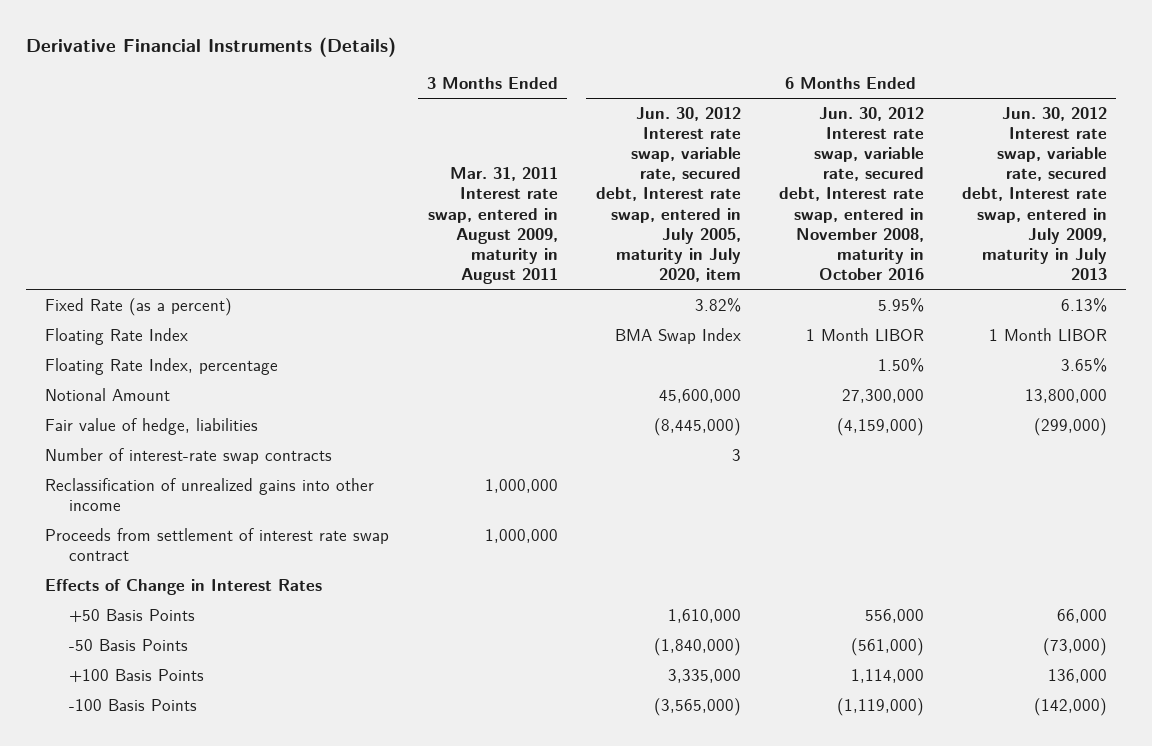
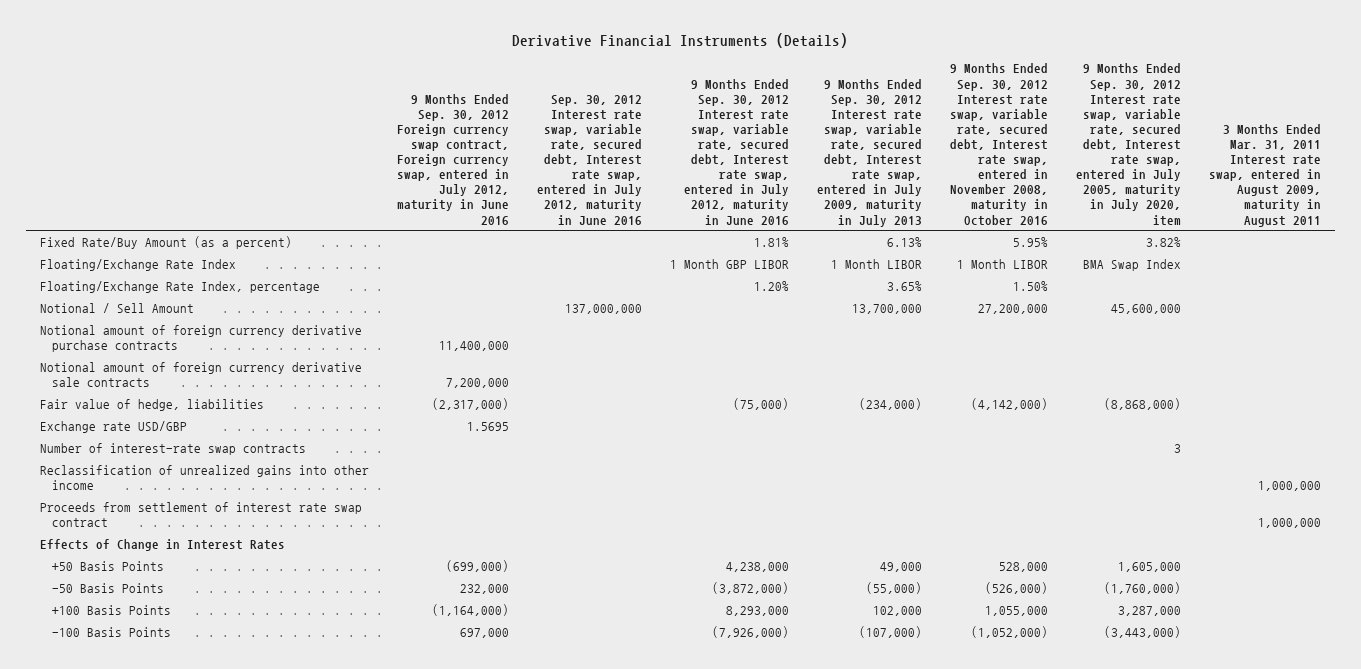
- | 3 Months Ended Mar. 31, 2011 Interest rate swap, entered in August 2009, maturity in August 2011 | 6 Months Ended Jun. 30, 2012 Interest rate swap, variable rate, secured debt, Interest rate swap, entered in July 2005, maturity in July 2020, item | 6 Months Ended Jun. 30, 2012 Interest rate swap, variable rate, secured debt, Interest rate swap, entered in November 2008, maturity in October 2016 | 6 Months Ended Jun. 30, 2012 Interest rate swap, variable rate, secured debt, Interest rate swap, entered in July 2009, maturity in July 2013
+ | 9 Months Ended Sep. 30, 2012 Foreign currency swap contract, Foreign currency swap, entered in July 2012, maturity in June 2016 | Sep. 30, 2012 Interest rate swap, variable rate, secured debt, Interest rate swap, entered in July 2012, maturity in June 2016 | 9 Months Ended Sep. 30, 2012 Interest rate swap, variable rate, secured debt, Interest rate swap, entered in July 2012, maturity in June 2016 | 9 Months Ended Sep. 30, 2012 Interest rate swap, variable rate, secured debt, Interest rate swap, entered in July 2009, maturity in July 2013 | 9 Months Ended Sep. 30, 2012 Interest rate swap, variable rate, secured debt, Interest rate swap, entered in November 2008, maturity in October 2016 | 9 Months Ended Sep. 30, 2012 Interest rate swap, variable rate, secured debt, Interest rate swap, entered in July 2005, maturity in July 2020, item | 3 Months Ended Mar. 31, 2011 Interest rate swap, entered in August 2009, maturity in August 2011
- Fixed Rate (as a percent) | | 3.82% | 5.95% | 6.13%
- Floating Rate Index | | BMA Swap Index | 1 Month LIBOR | 1 Month LIBOR
- Floating Rate Index, percentage | | | 1.50% | 3.65%
- Notional Amount | | 45,600,000 | 27,300,000 | 13,800,000
+ Fixed Rate/Buy Amount (as a percent) | | | 1.81% | 6.13% | 5.95% | 3.82% |
+ Floating/Exchange Rate Index | | | 1 Month GBP LIBOR | 1 Month LIBOR | 1 Month LIBOR | BMA Swap Index |
+ Floating/Exchange Rate Index, percentage | | | 1.20% | 3.65% | 1.50% | |
+ Notional / Sell Amount | | 137,000,000 | | 13,700,000 | 27,200,000 | 45,600,000 |
+ Notional amount of foreign currency derivative purchase contracts | 11,400,000 | | | | | |
+ Notional amount of foreign currency derivative sale contracts | 7,200,000 | | | | | |
+ Exchange rate USD/GBP | 1.5695 | | | | | |

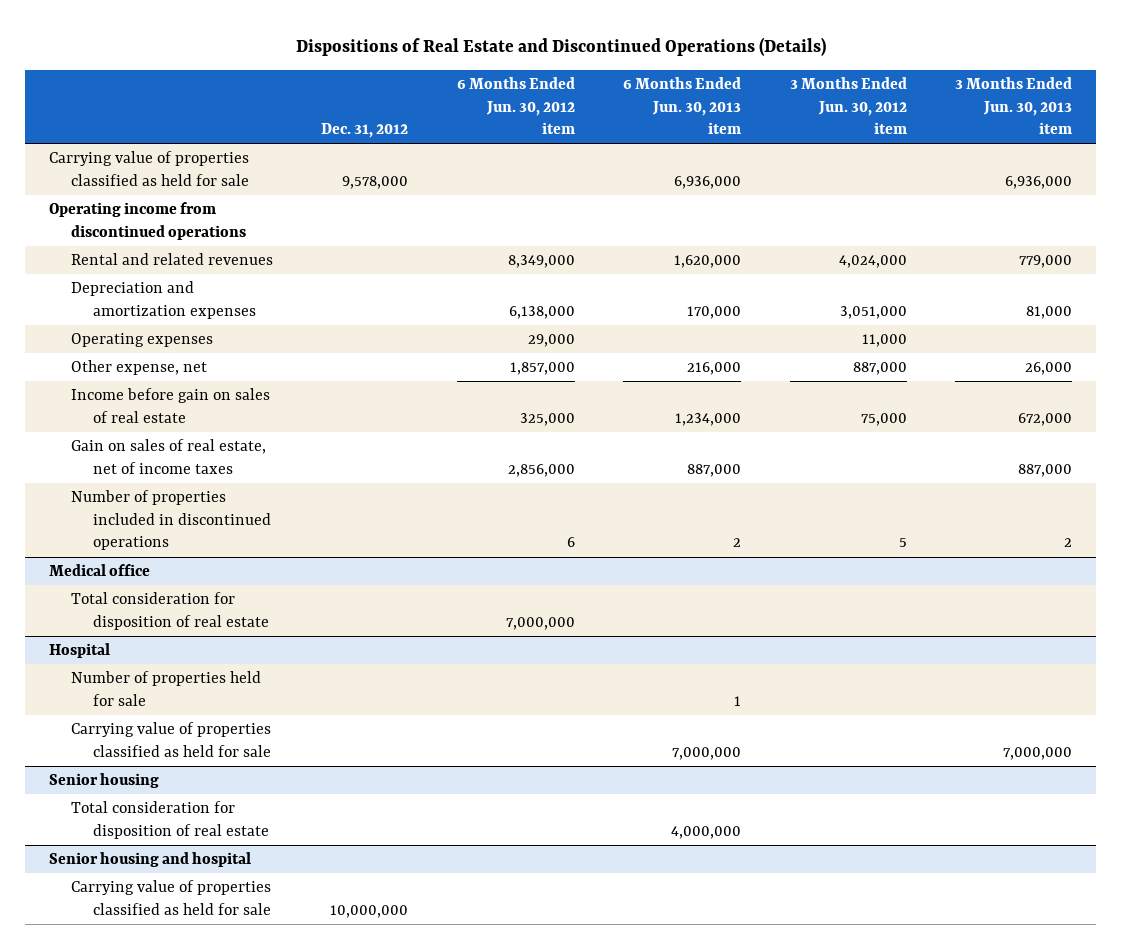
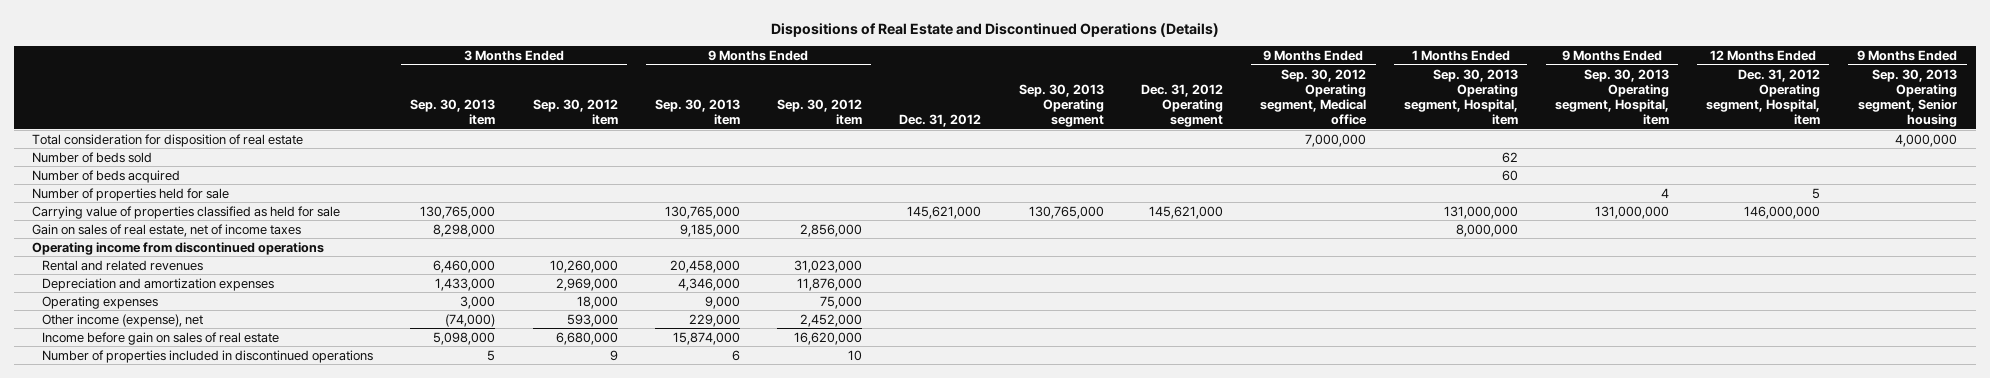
- | Dec. 31, 2012 | 6 Months Ended Jun. 30, 2012 item | 6 Months Ended Jun. 30, 2013 item | 3 Months Ended Jun. 30, 2012 item | 3 Months Ended Jun. 30, 2013 item
+ | 3 Months Ended Sep. 30, 2013 item | 3 Months Ended Sep. 30, 2012 item | 9 Months Ended Sep. 30, 2013 item | 9 Months Ended Sep. 30, 2012 item | Dec. 31, 2012 | Sep. 30, 2013 Operating segment | Dec. 31, 2012 Operating segment | 9 Months Ended Sep. 30, 2012 Operating segment, Medical office | 1 Months Ended Sep. 30, 2013 Operating segment, Hospital, item | 9 Months Ended Sep. 30, 2013 Operating segment, Hospital, item | 12 Months Ended Dec. 31, 2012 Operating segment, Hospital, item | 9 Months Ended Sep. 30, 2013 Operating segment, Senior housing
- Carrying value of properties classified as held for sale | 9,578,000 | | 6,936,000 | | 6,936,000
+ Total consideration for disposition of real estate | | | | | | | | 7,000,000 | | | | 4,000,000
+ Number of beds sold | | | | | | | | | 62 | | |
+ Number of beds acquired | | | | | | | | | 60 | | |
+ Number of properties held for sale | | | | | | | | | | 4 | 5 |
+ Carrying value of properties classified as held for sale | 130,765,000 | | 130,765,000 | | 145,621,000 | 130,765,000 | 145,621,000 | | 131,000,000 | 131,000,000 | 146,000,000 |
moved up: Gain on sales of real estate, net of income taxes | 8,298,000 | | 9,185,000 | 2,856,000 | | | | | 8,000,000 | | |
- Other expense, net | | 1,857,000 | 216,000 | 887,000 | 26,000
+ Other income (expense), net | (74,000) | 593,000 | 229,000 | 2,452,000 | | | | | | | |
- Medical office
- Total consideration for disposition of real estate | | 7,000,000 | | |
- Hospital
- Number of properties held for sale | | | 1 | |
- Carrying value of properties classified as held for sale | | | 7,000,000 | | 7,000,000
- Senior housing
- Total consideration for disposition of real estate | | | 4,000,000 | |
- Senior housing and hospital
- Carrying value of properties classified as held for sale | 10,000,000 | | | |

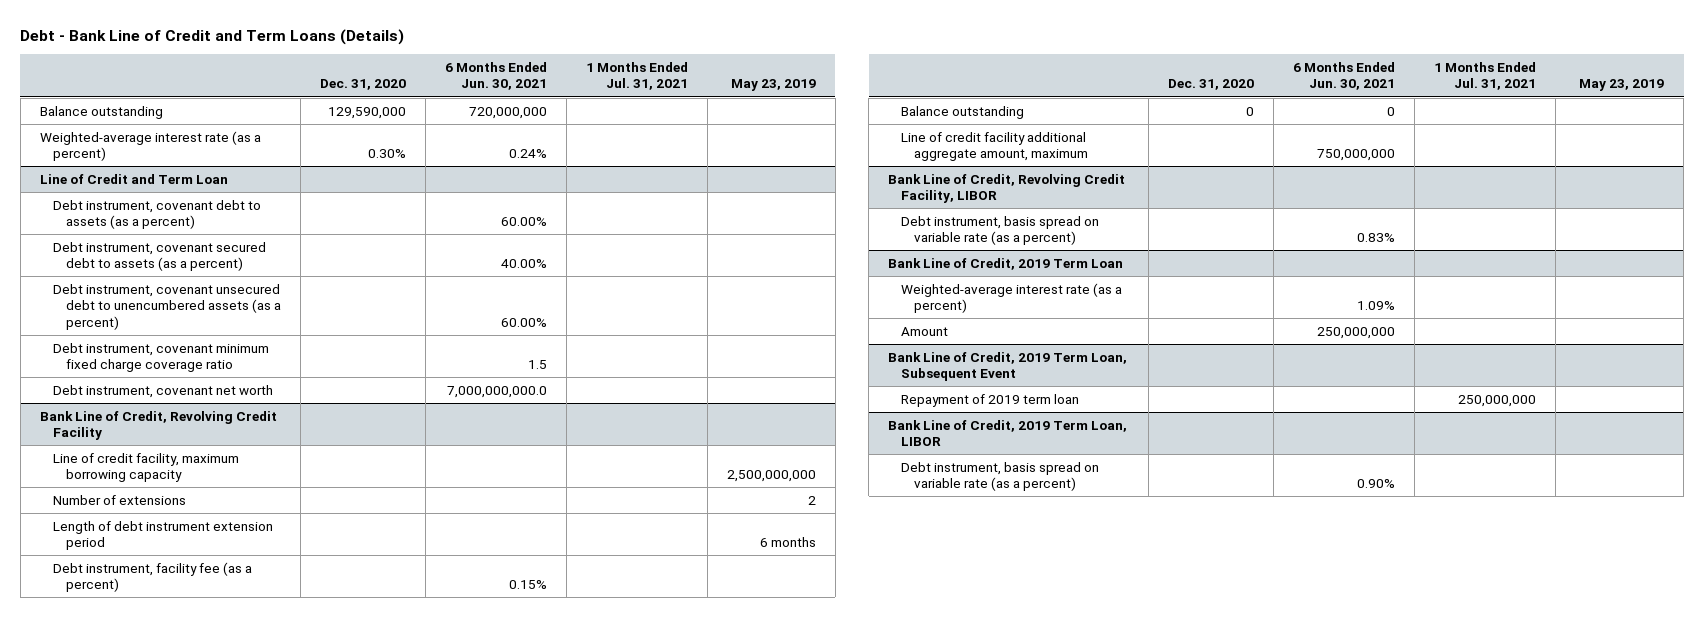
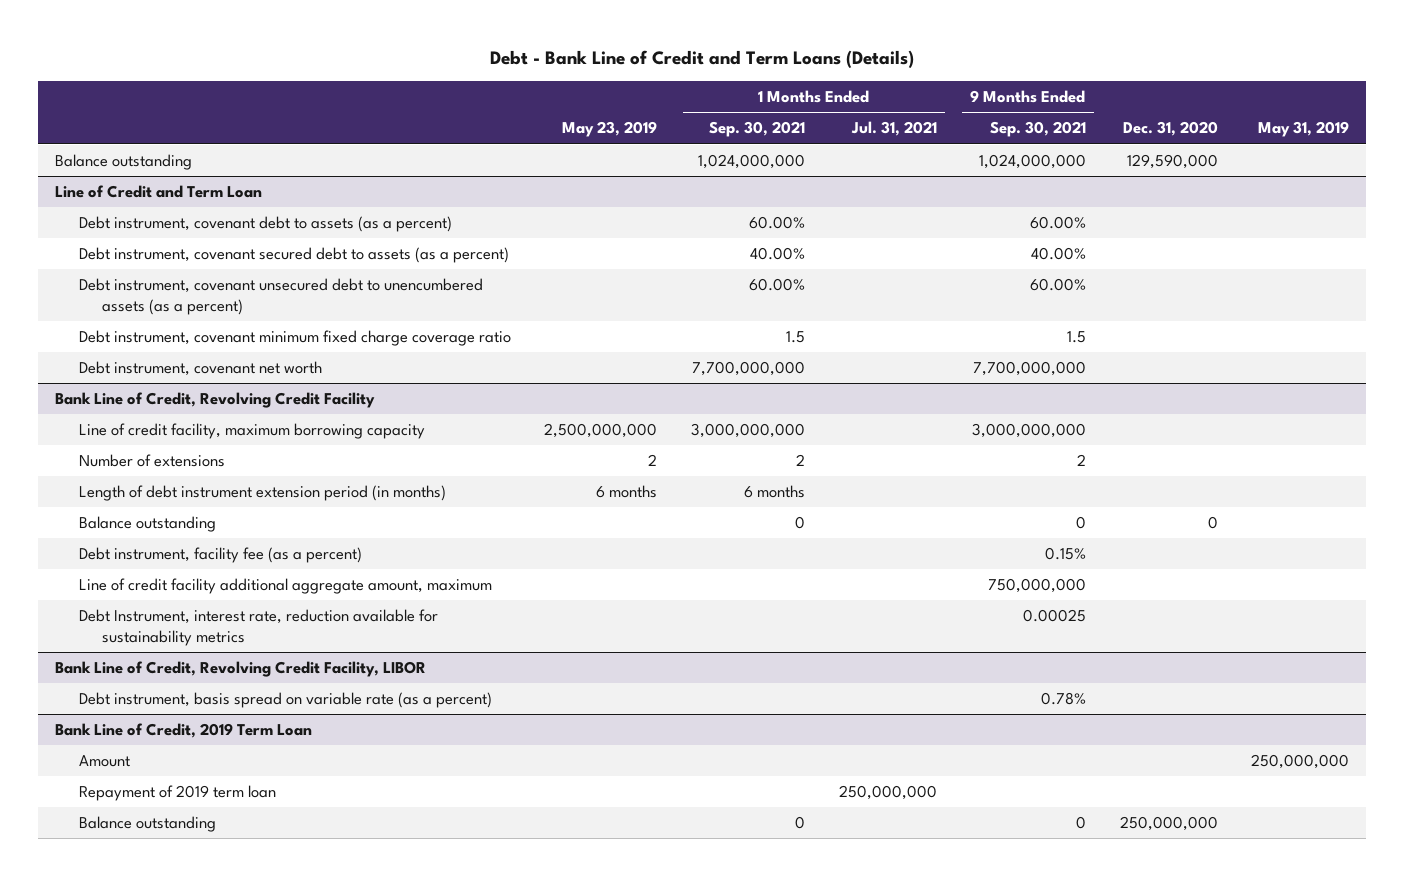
- | Dec. 31, 2020 | 6 Months Ended Jun. 30, 2021 | 1 Months Ended Jul. 31, 2021 | May 23, 2019
+ | May 23, 2019 | 1 Months Ended Sep. 30, 2021 | 1 Months Ended Jul. 31, 2021 | 9 Months Ended Sep. 30, 2021 | Dec. 31, 2020 | May 31, 2019
- Weighted-average interest rate (as a percent) | 0.30% | 0.24% | |
@ Bank Line of Credit, Revolving Credit Facility
- Length of debt instrument extension period | | | | 6 months
+ Length of debt instrument extension period (in months) | 6 months | 6 months | | | |
moved down: Debt instrument, facility fee (as a percent) | | | | 0.15% | |
+ Debt Instrument, interest rate, reduction available for sustainability metrics | | | | 0.00025 | |
@ Bank Line of Credit, 2019 Term Loan
- Weighted-average interest rate (as a percent) | | 1.09% | |
- Bank Line of Credit, 2019 Term Loan, Subsequent Event
- Repayment of 2019 term loan | | | 250,000,000 |
- Bank Line of Credit, 2019 Term Loan, LIBOR
- Debt instrument, basis spread on variable rate (as a percent) | | 0.90% | |
@ Bank Line of Credit, 2019 Term Loan
+ Repayment of 2019 term loan | | | 250,000,000 | | |
+ Balance outstanding | | 0 | | 0 | 250,000,000 |

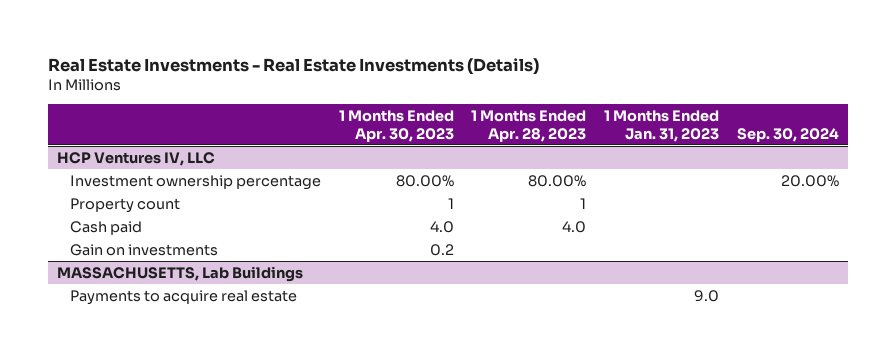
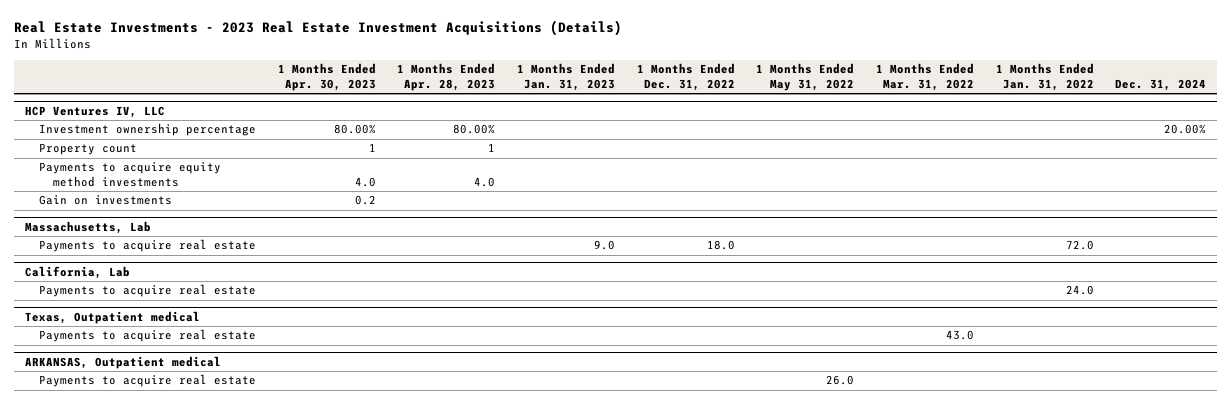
- Real Estate Investments - Real Estate Investments (Details)
+ Real Estate Investments - 2023 Real Estate Investment Acquisitions (Details)
- | 1 Months Ended Apr. 30, 2023 | 1 Months Ended Apr. 28, 2023 | 1 Months Ended Jan. 31, 2023 | Sep. 30, 2024
+ | 1 Months Ended Apr. 30, 2023 | 1 Months Ended Apr. 28, 2023 | 1 Months Ended Jan. 31, 2023 | 1 Months Ended Dec. 31, 2022 | 1 Months Ended May 31, 2022 | 1 Months Ended Mar. 31, 2022 | 1 Months Ended Jan. 31, 2022 | Dec. 31, 2024
@ HCP Ventures IV, LLC
- Cash paid | 4.0 | 4.0 | |
+ Payments to acquire equity method investments | 4.0 | 4.0 | | | | | |
- MASSACHUSETTS, Lab Buildings
+ Massachusetts, Lab
+ California, Lab
+ Payments to acquire real estate | | | | | | | 24.0 |
+ Texas, Outpatient medical
+ Payments to acquire real estate | | | | | | 43.0 | |
+ ARKANSAS, Outpatient medical
+ Payments to acquire real estate | | | | | 26.0 | | |

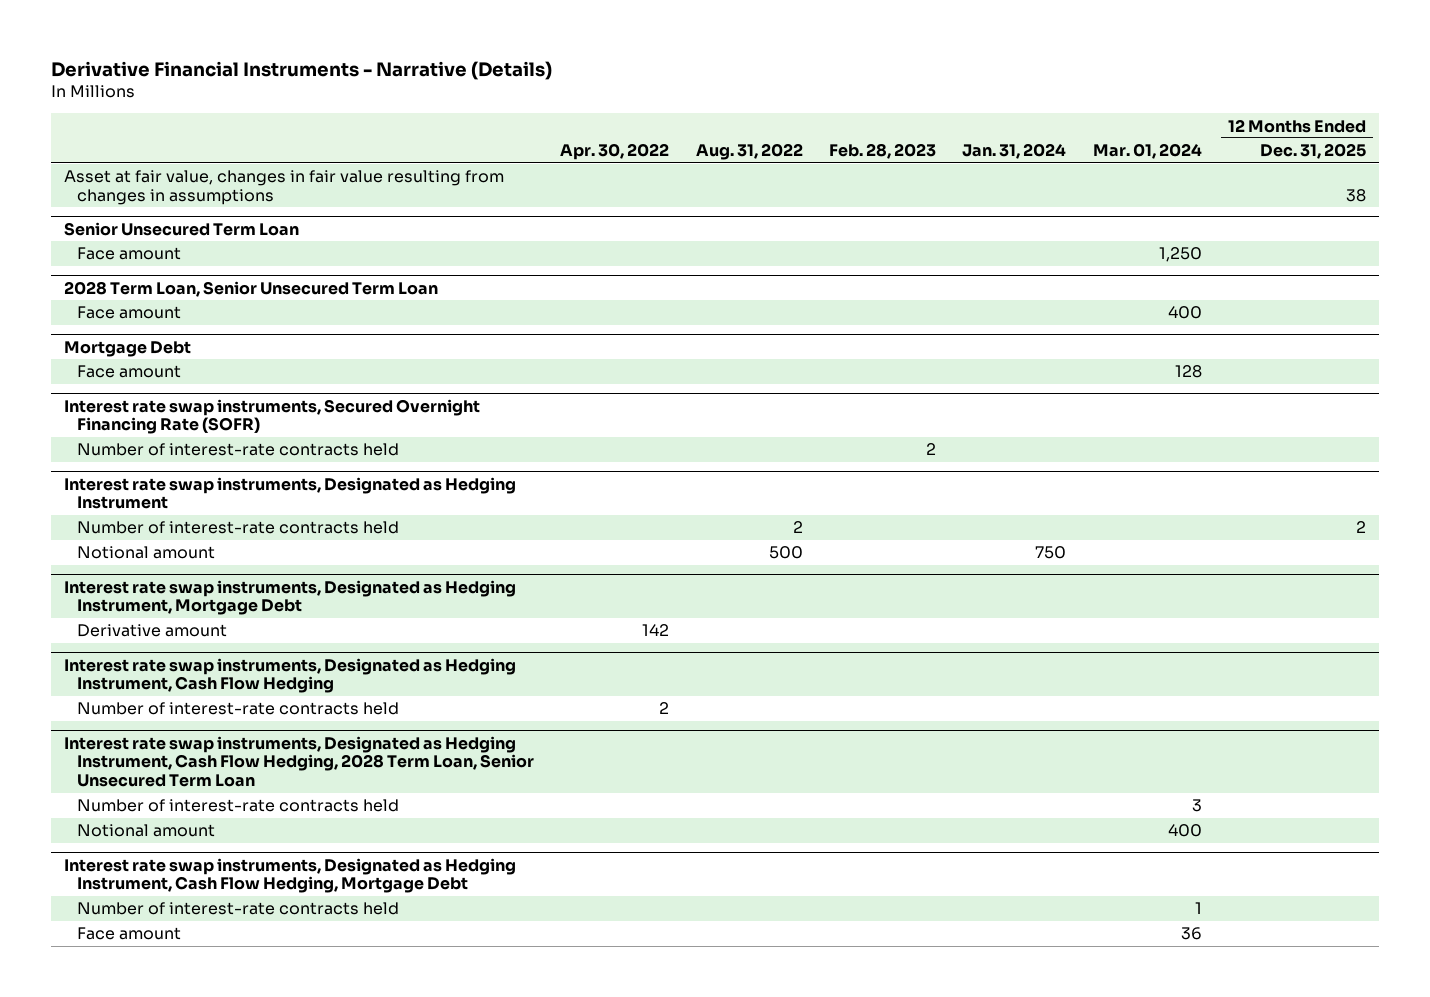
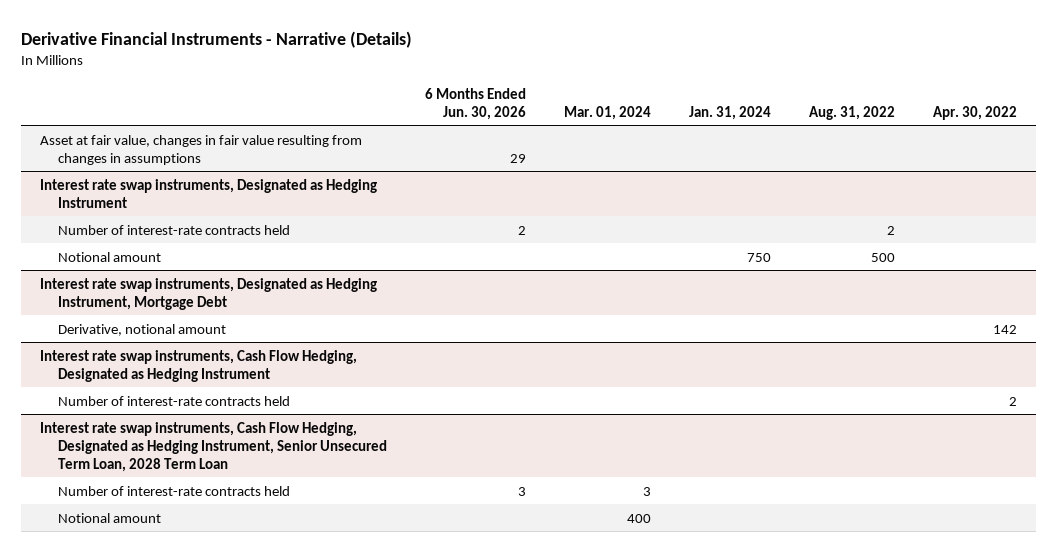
- | Apr. 30, 2022 | Aug. 31, 2022 | Feb. 28, 2023 | Jan. 31, 2024 | Mar. 01, 2024 | 12 Months Ended Dec. 31, 2025
+ | 6 Months Ended Jun. 30, 2026 | Mar. 01, 2024 | Jan. 31, 2024 | Aug. 31, 2022 | Apr. 30, 2022
- Senior Unsecured Term Loan
- Face amount | | | | | 1,250 |
- 2028 Term Loan, Senior Unsecured Term Loan
- Face amount | | | | | 400 |
- Mortgage Debt
- Face amount | | | | | 128 |
- Interest rate swap instruments, Secured Overnight Financing Rate (SOFR)
- Number of interest-rate contracts held | | | 2 | | |
@ Interest rate swap instruments, Designated as Hedging Instrument, Mortgage Debt
- Derivative amount | 142 | | | | |
- Interest rate swap instruments, Designated as Hedging Instrument, Cash Flow Hedging
@ Interest rate swap instruments, Designated as Hedging Instrument, Mortgage Debt
+ Derivative, notional amount | | | | | 142
+ Interest rate swap instruments, Cash Flow Hedging, Designated as Hedging Instrument
- Interest rate swap instruments, Designated as Hedging Instrument, Cash Flow Hedging, 2028 Term Loan, Senior Unsecured Term Loan
+ Interest rate swap instruments, Cash Flow Hedging, Designated as Hedging Instrument, Senior Unsecured Term Loan, 2028 Term Loan
- Interest rate swap instruments, Designated as Hedging Instrument, Cash Flow Hedging, Mortgage Debt
- Number of interest-rate contracts held | | | | | 1 |
- Face amount | | | | | 36 |

